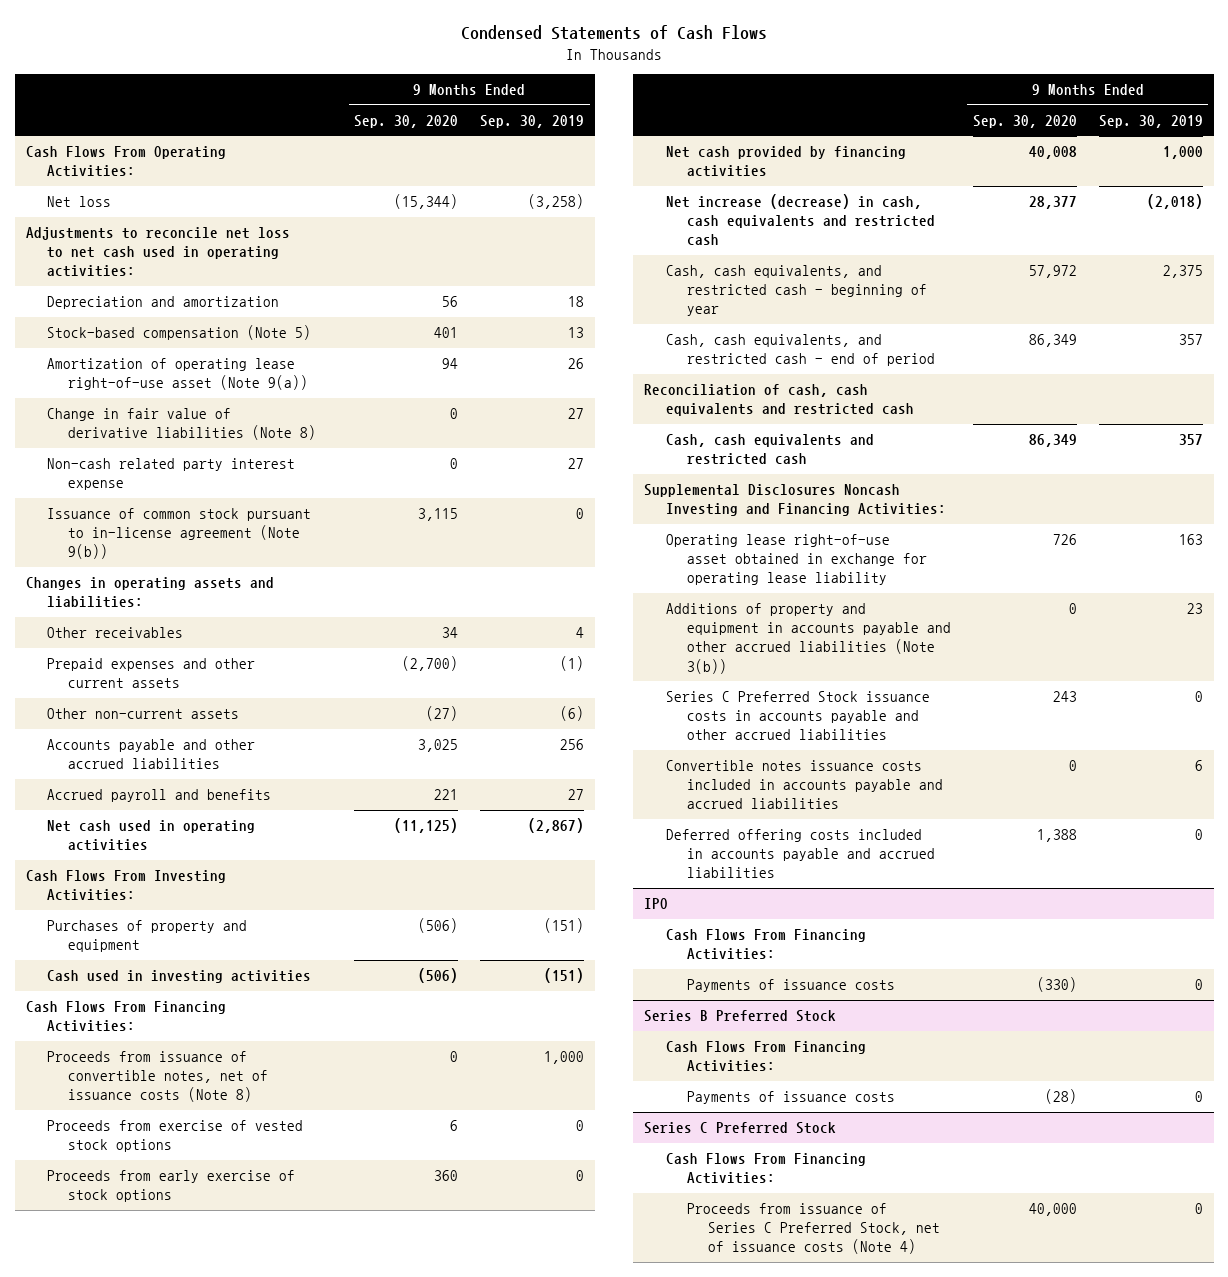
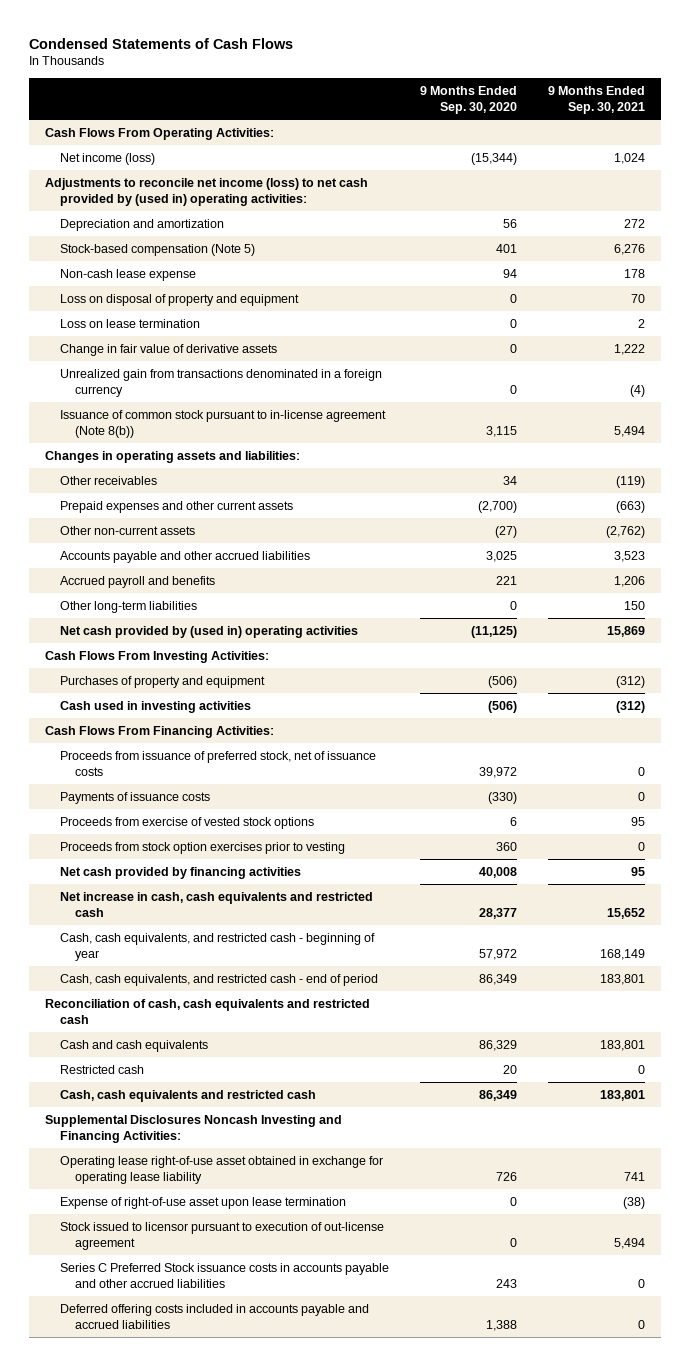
- | 9 Months Ended Sep. 30, 2020 | 9 Months Ended Sep. 30, 2019
+ | 9 Months Ended Sep. 30, 2020 | 9 Months Ended Sep. 30, 2021
- Net loss | (15,344) | (3,258)
- Adjustments to reconcile net loss to net cash used in operating activities:
+ Net income (loss) | (15,344) | 1,024
+ Adjustments to reconcile net income (loss) to net cash provided by (used in) operating activities:
- Amortization of operating lease right-of-use asset (Note 9(a)) | 94 | 26
- Change in fair value of derivative liabilities (Note 8) | 0 | 27
- Non-cash related party interest expense | 0 | 27
- Issuance of common stock pursuant to in-license agreement (Note 9(b)) | 3,115 | 0
+ Non-cash lease expense | 94 | 178
+ Loss on disposal of property and equipment | 0 | 70
+ Loss on lease termination | 0 | 2
+ Change in fair value of derivative assets | 0 | 1,222
+ Unrealized gain from transactions denominated in a foreign currency | 0 | (4)
+ Issuance of common stock pursuant to in-license agreement (Note 8(b)) | 3,115 | 5,494
- Net cash used in operating activities | (11,125) | (2,867)
+ Other long-term liabilities | 0 | 150
+ Net cash provided by (used in) operating activities | (11,125) | 15,869
- Proceeds from issuance of convertible notes, net of issuance costs (Note 8) | 0 | 1,000
+ Proceeds from issuance of preferred stock, net of issuance costs | 39,972 | 0
+ Payments of issuance costs | (330) | 0
- Proceeds from early exercise of stock options | 360 | 0
+ Proceeds from stock option exercises prior to vesting | 360 | 0
- Net increase (decrease) in cash, cash equivalents and restricted cash | 28,377 | (2,018)
+ Net increase in cash, cash equivalents and restricted cash | 28,377 | 15,652
+ Cash and cash equivalents | 86,329 | 183,801
+ Restricted cash | 20 | 0
- Additions of property and equipment in accounts payable and other accrued liabilities (Note 3(b)) | 0 | 23
+ Expense of right-of-use asset upon lease termination | 0 | (38)
+ Stock issued to licensor pursuant to execution of out-license agreement | 0 | 5,494
- Convertible notes issuance costs included in accounts payable and accrued liabilities | 0 | 6
- IPO
- Cash Flows From Financing Activities:
- Payments of issuance costs | (330) | 0
- Series B Preferred Stock
- Cash Flows From Financing Activities:
- Payments of issuance costs | (28) | 0
- Series C Preferred Stock
- Cash Flows From Financing Activities:
- Proceeds from issuance of Series C Preferred Stock, net of issuance costs (Note 4) | 40,000 | 0

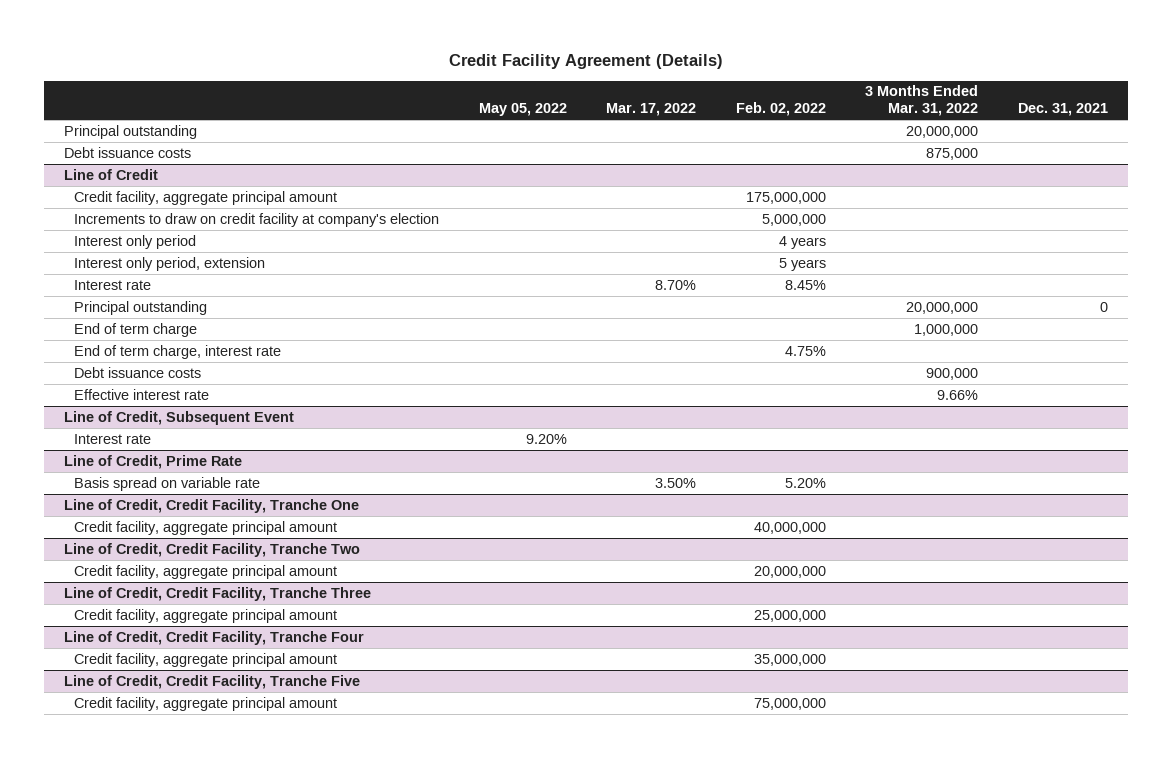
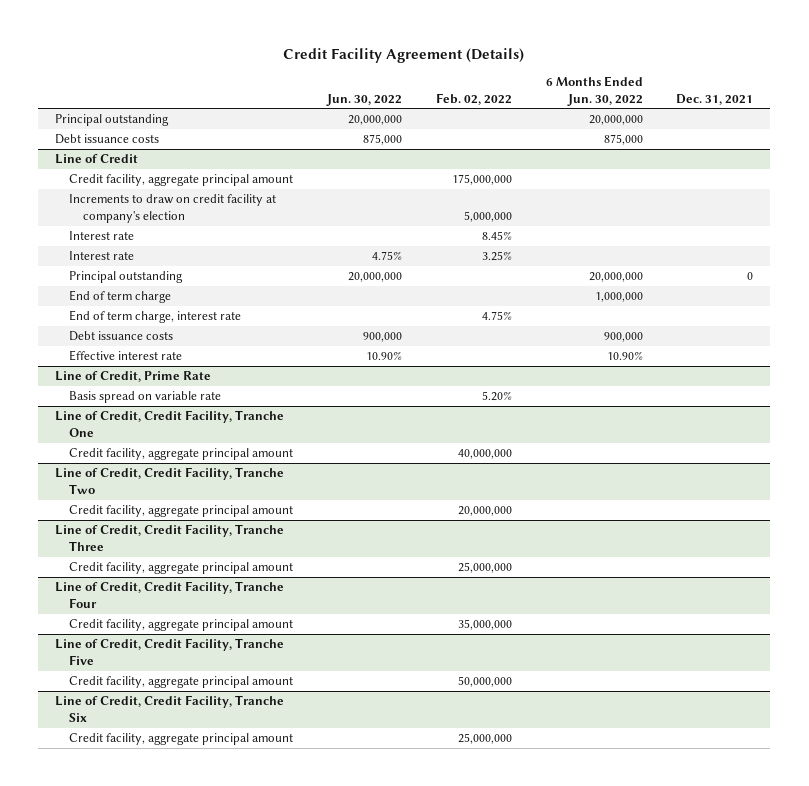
- | May 05, 2022 | Mar. 17, 2022 | Feb. 02, 2022 | 3 Months Ended Mar. 31, 2022 | Dec. 31, 2021
+ | Jun. 30, 2022 | Feb. 02, 2022 | 6 Months Ended Jun. 30, 2022 | Dec. 31, 2021
@ Line of Credit
- Interest only period | | | 4 years | |
- Interest only period, extension | | | 5 years | |
+ Interest rate | 4.75% | 3.25% | |
- Line of Credit, Subsequent Event
- Interest rate | 9.20% | | | |
@ Line of Credit, Credit Facility, Tranche Five
- Credit facility, aggregate principal amount | | | 75,000,000 | |
+ Credit facility, aggregate principal amount | | 50,000,000 | |
+ Line of Credit, Credit Facility, Tranche Six
+ Credit facility, aggregate principal amount | | 25,000,000 | |

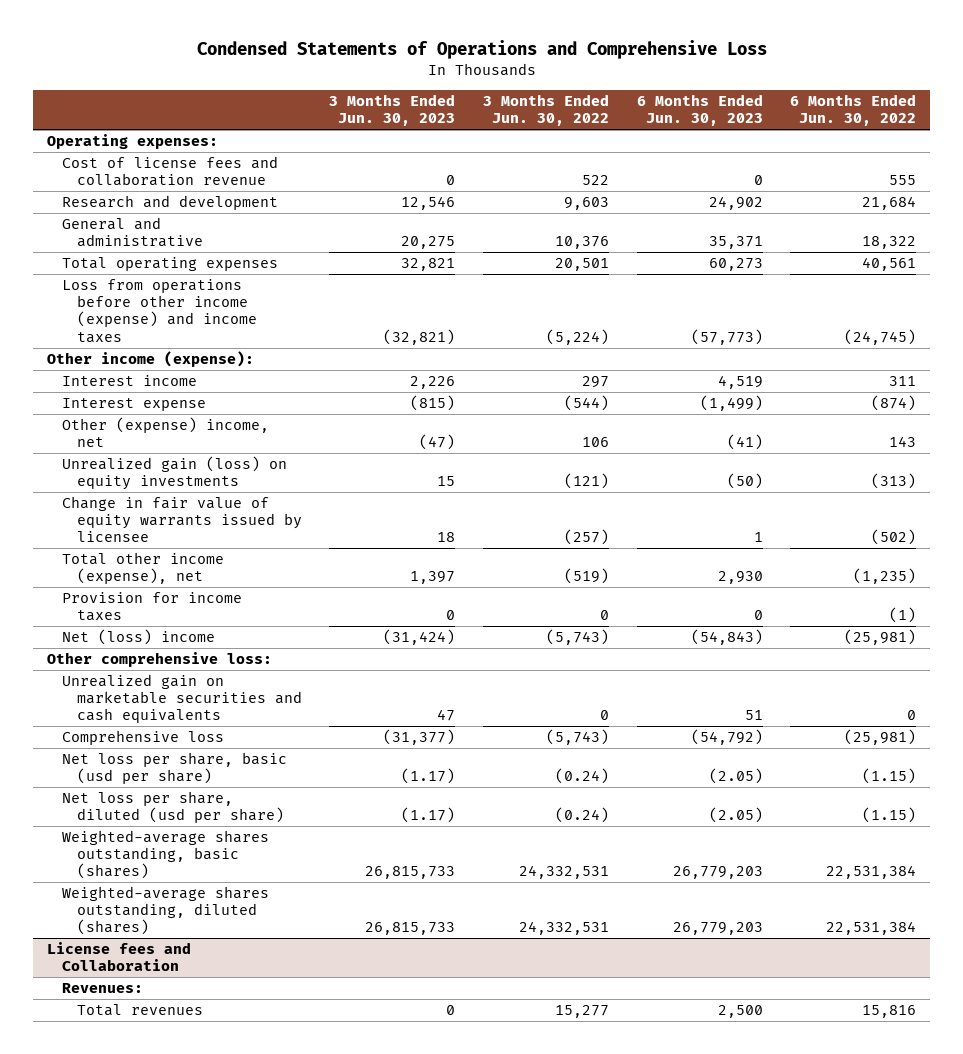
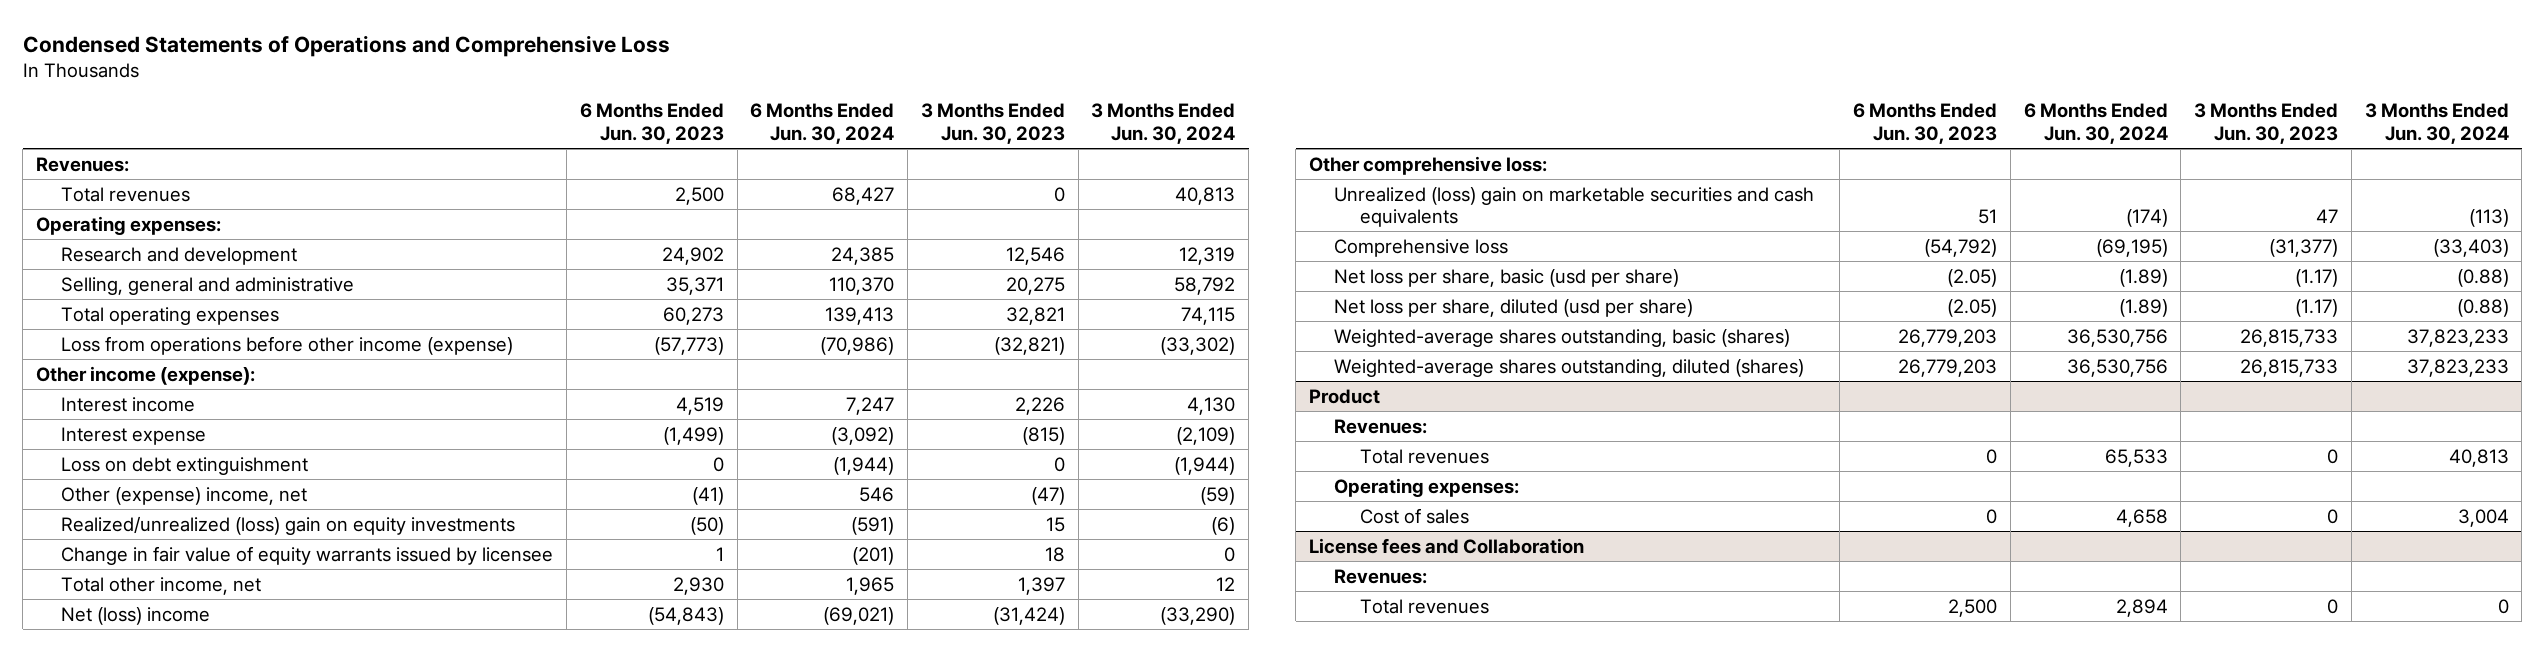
- | 3 Months Ended Jun. 30, 2023 | 3 Months Ended Jun. 30, 2022 | 6 Months Ended Jun. 30, 2023 | 6 Months Ended Jun. 30, 2022
+ | 6 Months Ended Jun. 30, 2023 | 6 Months Ended Jun. 30, 2024 | 3 Months Ended Jun. 30, 2023 | 3 Months Ended Jun. 30, 2024
+ Revenues:
+ Total revenues | 2,500 | 68,427 | 0 | 40,813
- Cost of license fees and collaboration revenue | 0 | 522 | 0 | 555
- General and administrative | 20,275 | 10,376 | 35,371 | 18,322
+ Selling, general and administrative | 35,371 | 110,370 | 20,275 | 58,792
- Loss from operations before other income (expense) and income taxes | (32,821) | (5,224) | (57,773) | (24,745)
+ Loss from operations before other income (expense) | (57,773) | (70,986) | (32,821) | (33,302)
+ Loss on debt extinguishment | 0 | (1,944) | 0 | (1,944)
- Unrealized gain (loss) on equity investments | 15 | (121) | (50) | (313)
+ Realized/unrealized (loss) gain on equity investments | (50) | (591) | 15 | (6)
- Total other income (expense), net | 1,397 | (519) | 2,930 | (1,235)
- Provision for income taxes | 0 | 0 | 0 | (1)
+ Total other income, net | 2,930 | 1,965 | 1,397 | 12
- Unrealized gain on marketable securities and cash equivalents | 47 | 0 | 51 | 0
+ Unrealized (loss) gain on marketable securities and cash equivalents | 51 | (174) | 47 | (113)
+ Product
+ Revenues:
+ Total revenues | 0 | 65,533 | 0 | 40,813
+ Operating expenses:
+ Cost of sales | 0 | 4,658 | 0 | 3,004

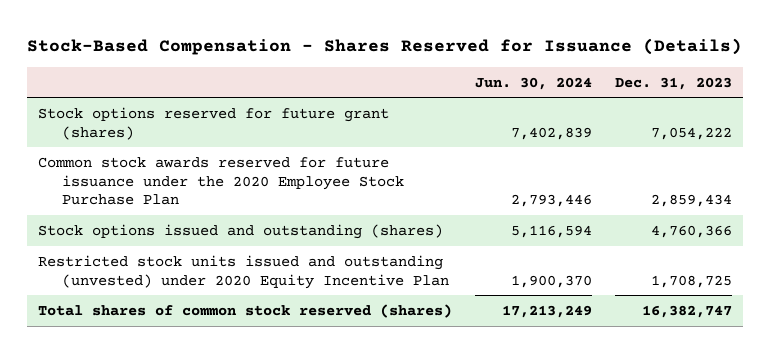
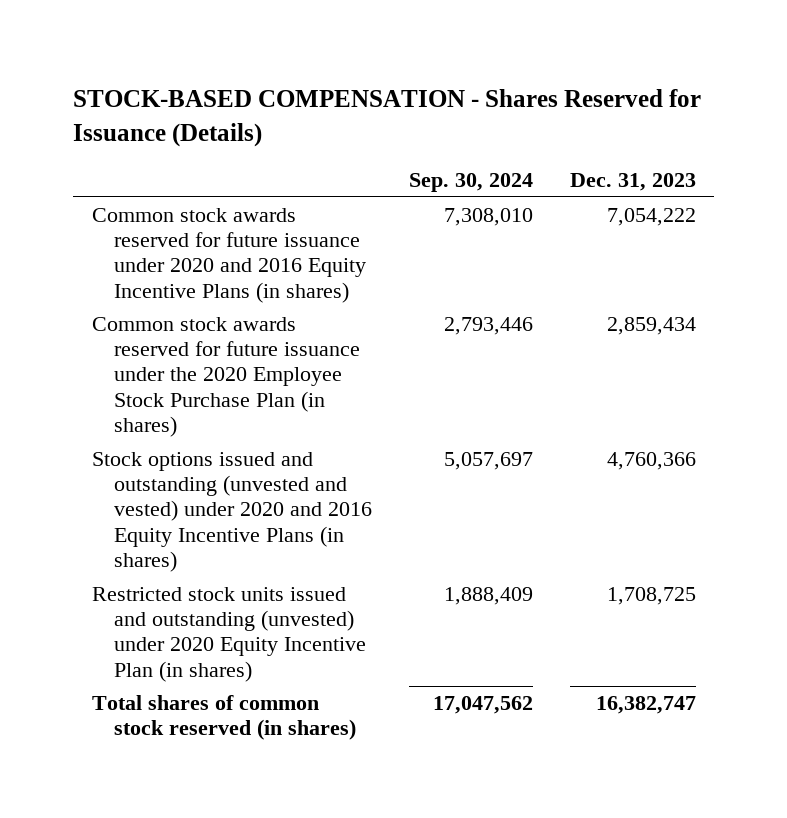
- Stock-Based Compensation - Shares Reserved for Issuance (Details)
+ STOCK-BASED COMPENSATION - Shares Reserved for Issuance (Details)
- | Jun. 30, 2024 | Dec. 31, 2023
+ | Sep. 30, 2024 | Dec. 31, 2023
- Stock options reserved for future grant (shares) | 7,402,839 | 7,054,222
- Common stock awards reserved for future issuance under the 2020 Employee Stock Purchase Plan | 2,793,446 | 2,859,434
- Stock options issued and outstanding (shares) | 5,116,594 | 4,760,366
- Restricted stock units issued and outstanding (unvested) under 2020 Equity Incentive Plan | 1,900,370 | 1,708,725
- Total shares of common stock reserved (shares) | 17,213,249 | 16,382,747
+ Common stock awards reserved for future issuance under 2020 and 2016 Equity Incentive Plans (in shares) | 7,308,010 | 7,054,222
+ Common stock awards reserved for future issuance under the 2020 Employee Stock Purchase Plan (in shares) | 2,793,446 | 2,859,434
+ Stock options issued and outstanding (unvested and vested) under 2020 and 2016 Equity Incentive Plans (in shares) | 5,057,697 | 4,760,366
+ Restricted stock units issued and outstanding (unvested) under 2020 Equity Incentive Plan (in shares) | 1,888,409 | 1,708,725
+ Total shares of common stock reserved (in shares) | 17,047,562 | 16,382,747

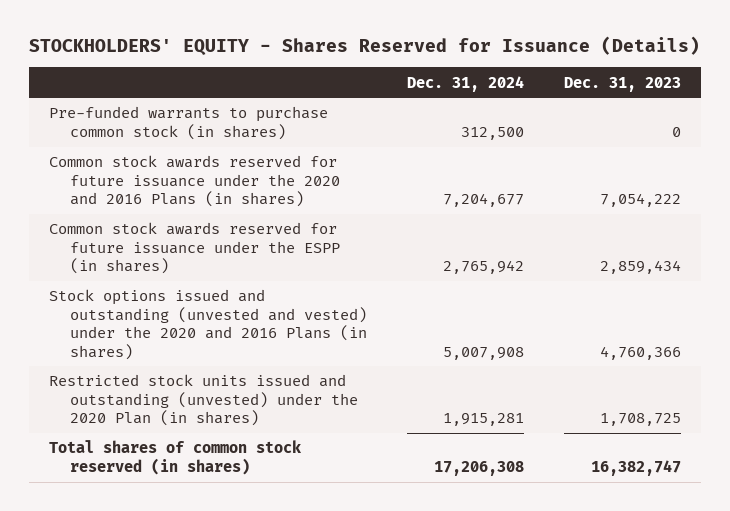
- STOCK-BASED COMPENSATION - Shares Reserved for Issuance (Details)
+ STOCKHOLDERS' EQUITY - Shares Reserved for Issuance (Details)
- | Sep. 30, 2024 | Dec. 31, 2023
+ | Dec. 31, 2024 | Dec. 31, 2023
- Common stock awards reserved for future issuance under 2020 and 2016 Equity Incentive Plans (in shares) | 7,308,010 | 7,054,222
- Common stock awards reserved for future issuance under the 2020 Employee Stock Purchase Plan (in shares) | 2,793,446 | 2,859,434
- Stock options issued and outstanding (unvested and vested) under 2020 and 2016 Equity Incentive Plans (in shares) | 5,057,697 | 4,760,366
- Restricted stock units issued and outstanding (unvested) under 2020 Equity Incentive Plan (in shares) | 1,888,409 | 1,708,725
+ Pre-funded warrants to purchase common stock (in shares) | 312,500 | 0
+ Common stock awards reserved for future issuance under the 2020 and 2016 Plans (in shares) | 7,204,677 | 7,054,222
+ Common stock awards reserved for future issuance under the ESPP (in shares) | 2,765,942 | 2,859,434
+ Stock options issued and outstanding (unvested and vested) under the 2020 and 2016 Plans (in shares) | 5,007,908 | 4,760,366
+ Restricted stock units issued and outstanding (unvested) under the 2020 Plan (in shares) | 1,915,281 | 1,708,725

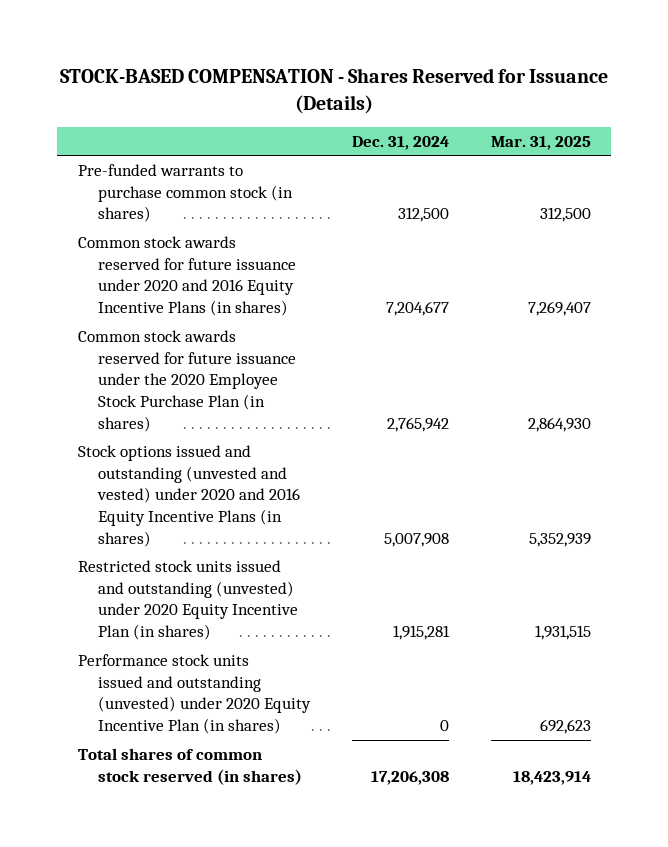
- STOCKHOLDERS' EQUITY - Shares Reserved for Issuance (Details)
+ STOCK-BASED COMPENSATION - Shares Reserved for Issuance (Details)
- | Dec. 31, 2024 | Dec. 31, 2023
+ | Dec. 31, 2024 | Mar. 31, 2025
- Common stock awards reserved for future issuance under the 2020 and 2016 Plans (in shares) | 7,204,677 | 7,054,222
- Common stock awards reserved for future issuance under the ESPP (in shares) | 2,765,942 | 2,859,434
- Stock options issued and outstanding (unvested and vested) under the 2020 and 2016 Plans (in shares) | 5,007,908 | 4,760,366
- Restricted stock units issued and outstanding (unvested) under the 2020 Plan (in shares) | 1,915,281 | 1,708,725
+ Common stock awards reserved for future issuance under 2020 and 2016 Equity Incentive Plans (in shares) | 7,204,677 | 7,269,407
+ Common stock awards reserved for future issuance under the 2020 Employee Stock Purchase Plan (in shares) | 2,765,942 | 2,864,930
+ Stock options issued and outstanding (unvested and vested) under 2020 and 2016 Equity Incentive Plans (in shares) | 5,007,908 | 5,352,939
+ Restricted stock units issued and outstanding (unvested) under 2020 Equity Incentive Plan (in shares) | 1,915,281 | 1,931,515
+ Performance stock units issued and outstanding (unvested) under 2020 Equity Incentive Plan (in shares) | 0 | 692,623

